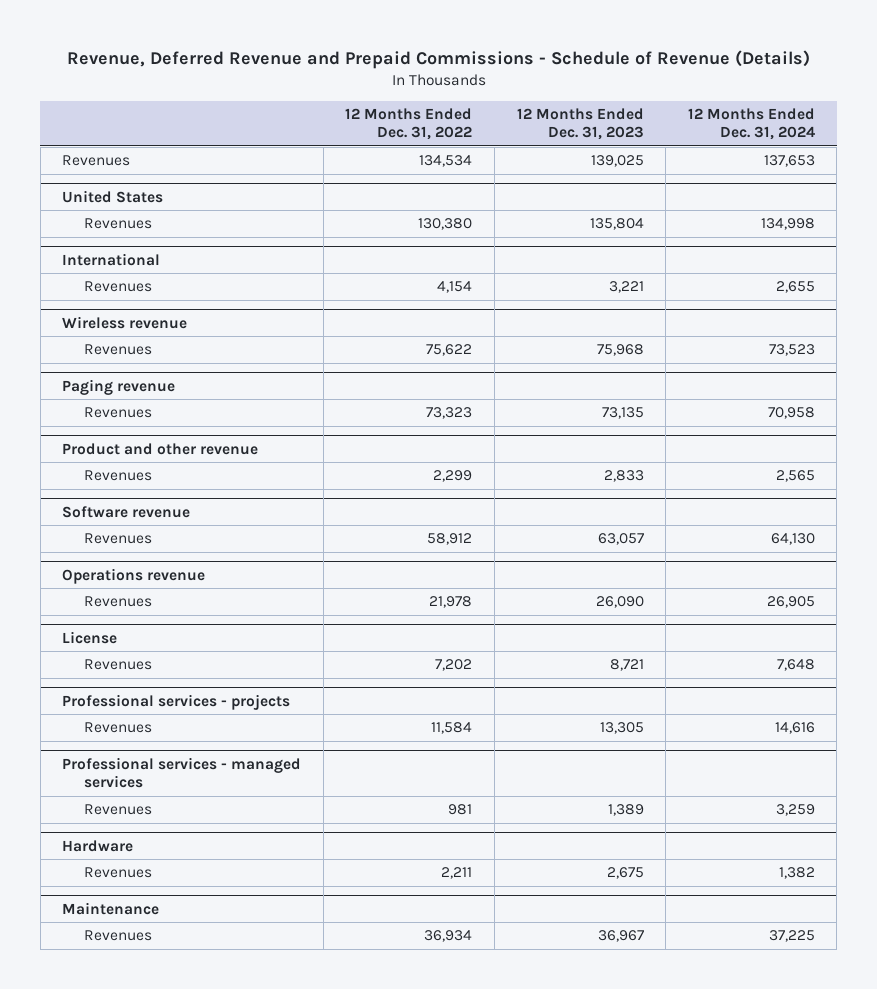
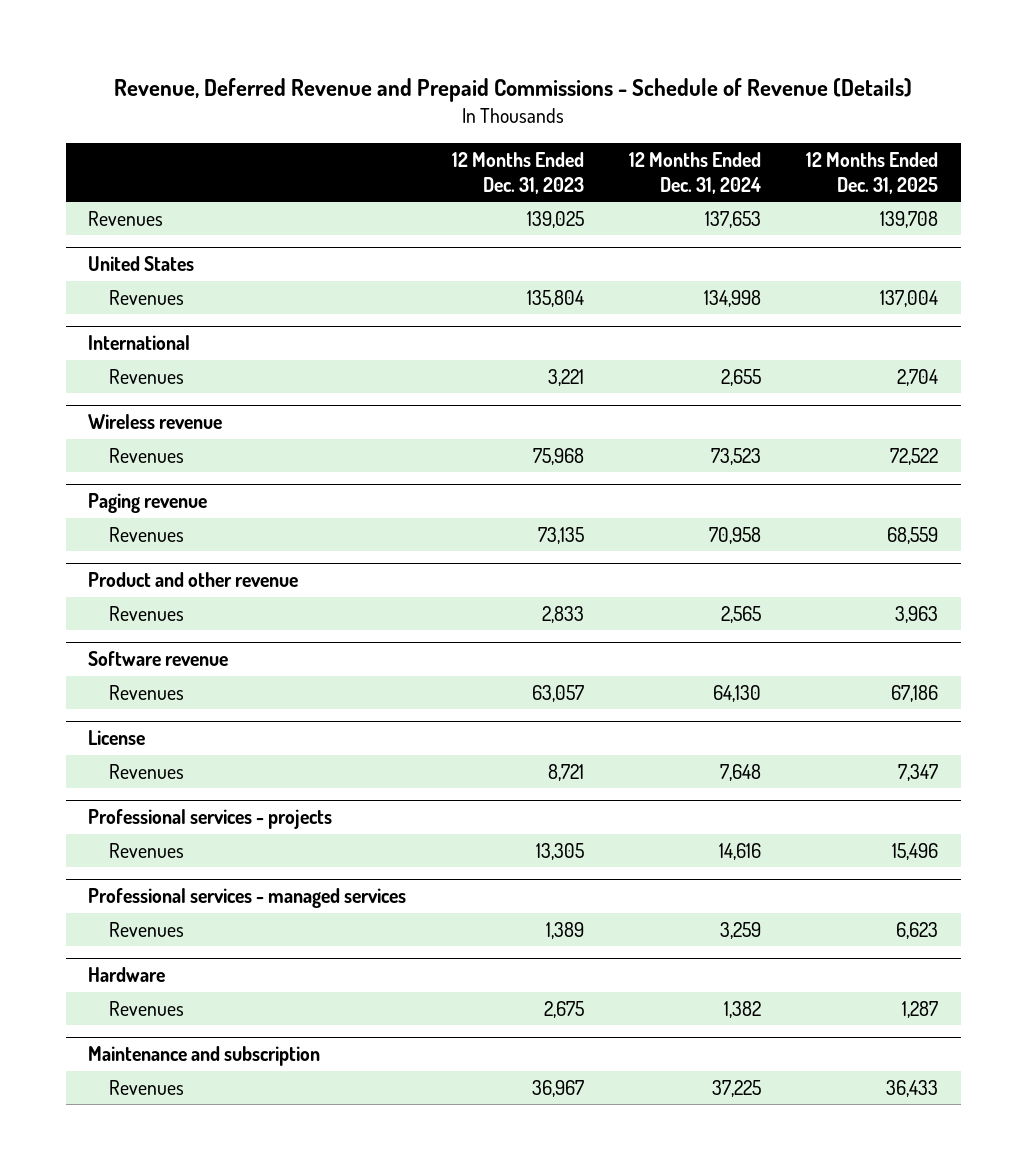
- | 12 Months Ended Dec. 31, 2022 | 12 Months Ended Dec. 31, 2023 | 12 Months Ended Dec. 31, 2024
+ | 12 Months Ended Dec. 31, 2023 | 12 Months Ended Dec. 31, 2024 | 12 Months Ended Dec. 31, 2025
- Operations revenue
- Revenues | 21,978 | 26,090 | 26,905
- Maintenance
+ Maintenance and subscription

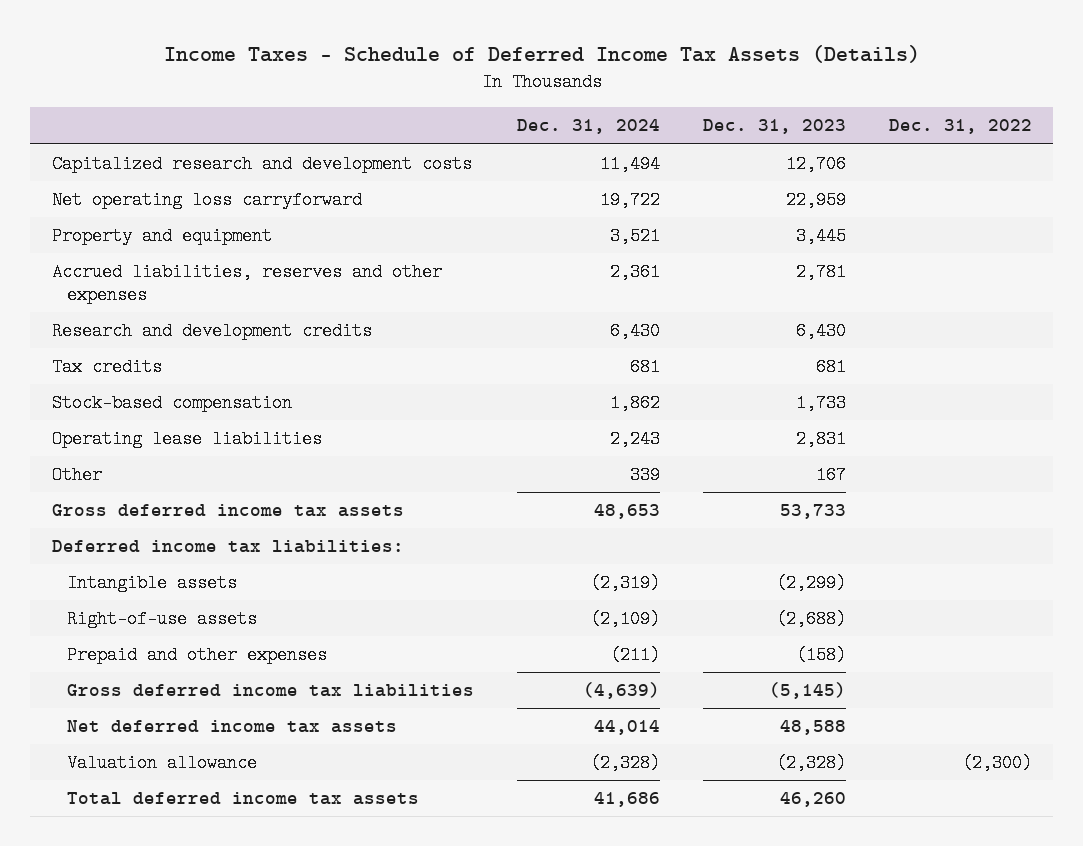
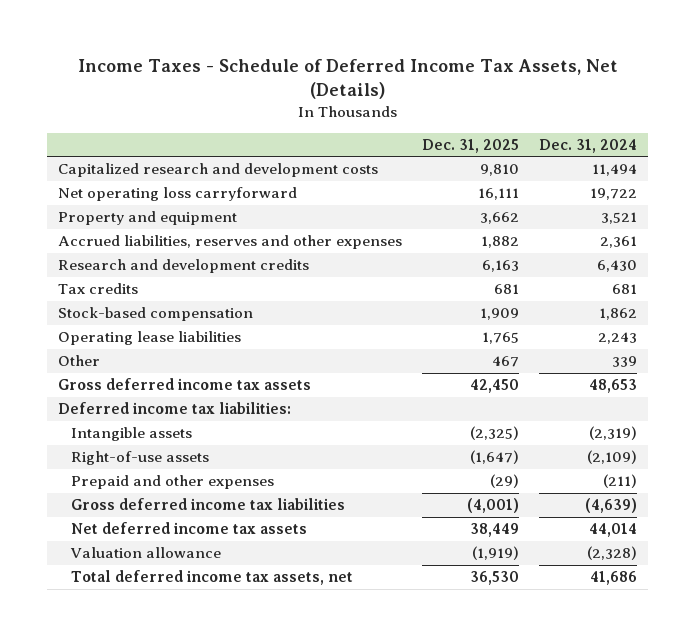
- Income Taxes - Schedule of Deferred Income Tax Assets (Details)
+ Income Taxes - Schedule of Deferred Income Tax Assets, Net (Details)
- | Dec. 31, 2024 | Dec. 31, 2023 | Dec. 31, 2022
+ | Dec. 31, 2025 | Dec. 31, 2024
- Total deferred income tax assets | 41,686 | 46,260 |
+ Total deferred income tax assets, net | 36,530 | 41,686

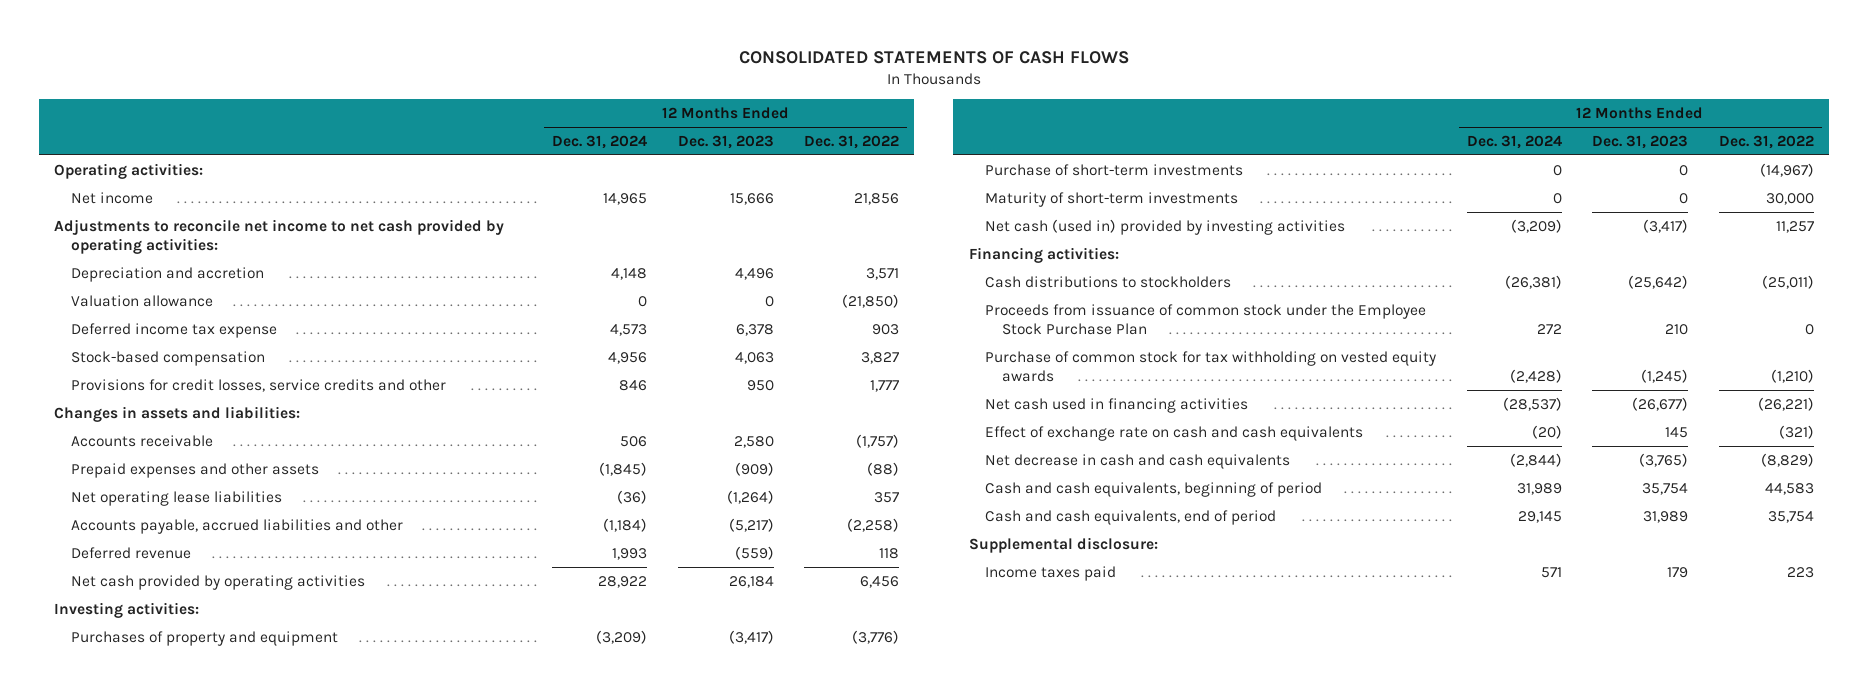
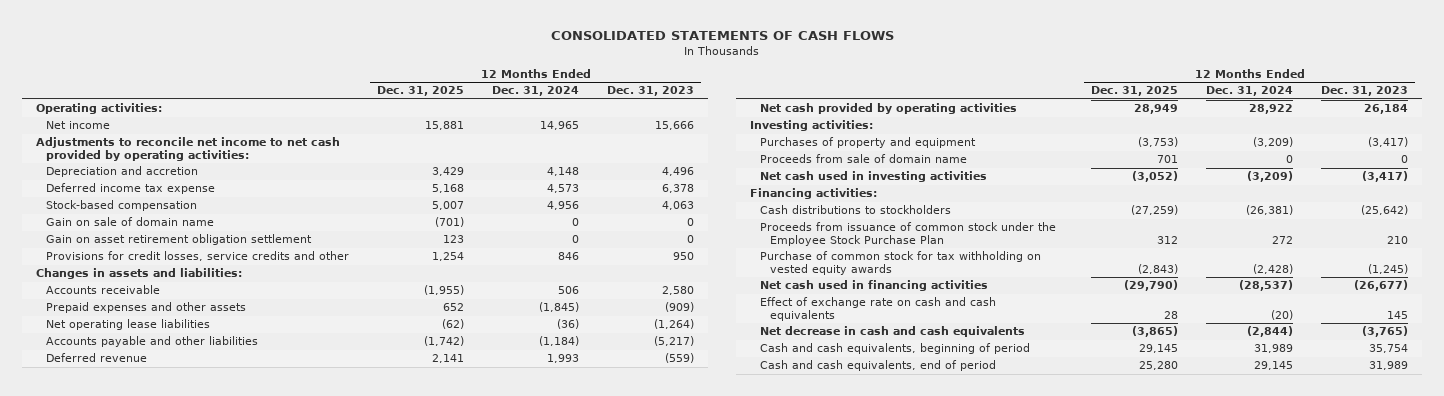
- | 12 Months Ended Dec. 31, 2024 | 12 Months Ended Dec. 31, 2023 | 12 Months Ended Dec. 31, 2022
+ | 12 Months Ended Dec. 31, 2025 | 12 Months Ended Dec. 31, 2024 | 12 Months Ended Dec. 31, 2023
- Valuation allowance | 0 | 0 | (21,850)
+ Gain on sale of domain name | (701) | 0 | 0
+ Gain on asset retirement obligation settlement | 123 | 0 | 0
- Accounts payable, accrued liabilities and other | (1,184) | (5,217) | (2,258)
+ Accounts payable and other liabilities | (1,742) | (1,184) | (5,217)
- Purchase of short-term investments | 0 | 0 | (14,967)
- Maturity of short-term investments | 0 | 0 | 30,000
- Net cash (used in) provided by investing activities | (3,209) | (3,417) | 11,257
+ Proceeds from sale of domain name | 701 | 0 | 0
+ Net cash used in investing activities | (3,052) | (3,209) | (3,417)
- Supplemental disclosure:
- Income taxes paid | 571 | 179 | 223

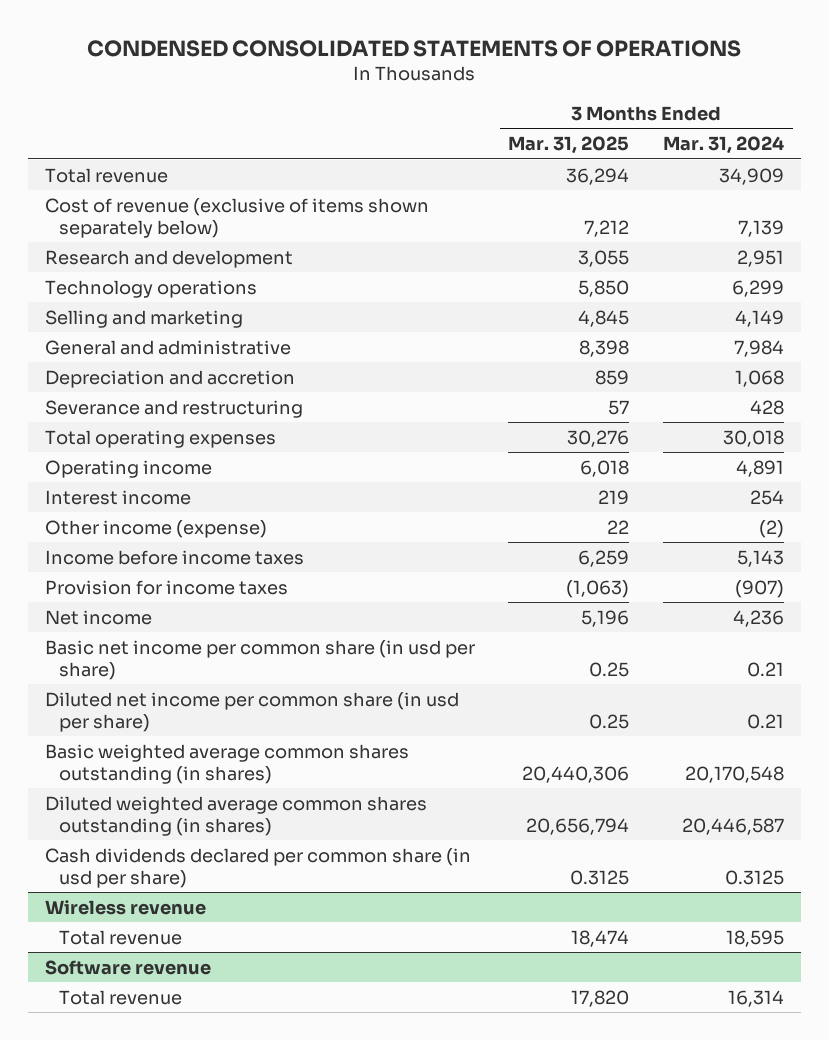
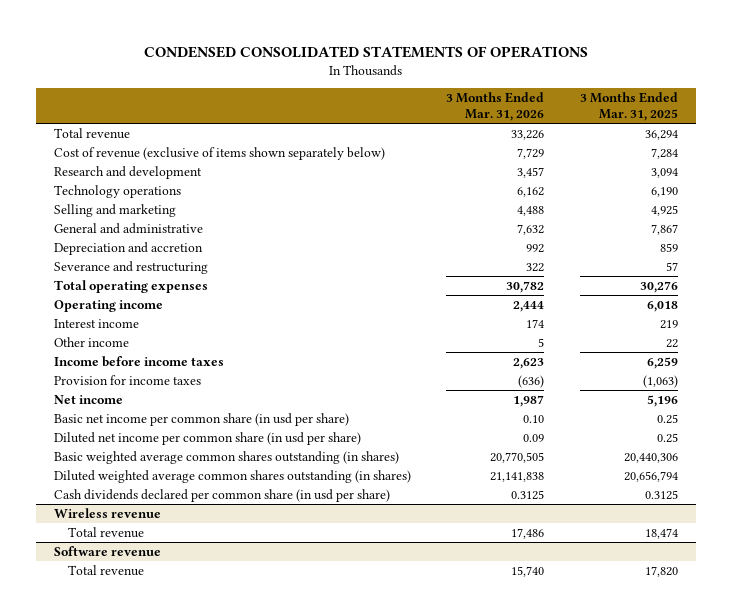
- | 3 Months Ended Mar. 31, 2025 | 3 Months Ended Mar. 31, 2024
+ | 3 Months Ended Mar. 31, 2026 | 3 Months Ended Mar. 31, 2025
- Cost of revenue (exclusive of items shown separately below) | 7,212 | 7,139
- Research and development | 3,055 | 2,951
- Technology operations | 5,850 | 6,299
- Selling and marketing | 4,845 | 4,149
- General and administrative | 8,398 | 7,984
+ Cost of revenue (exclusive of items shown separately below) | 7,729 | 7,284
+ Research and development | 3,457 | 3,094
+ Technology operations | 6,162 | 6,190
+ Selling and marketing | 4,488 | 4,925
+ General and administrative | 7,632 | 7,867
- Other income (expense) | 22 | (2)
+ Other income | 5 | 22

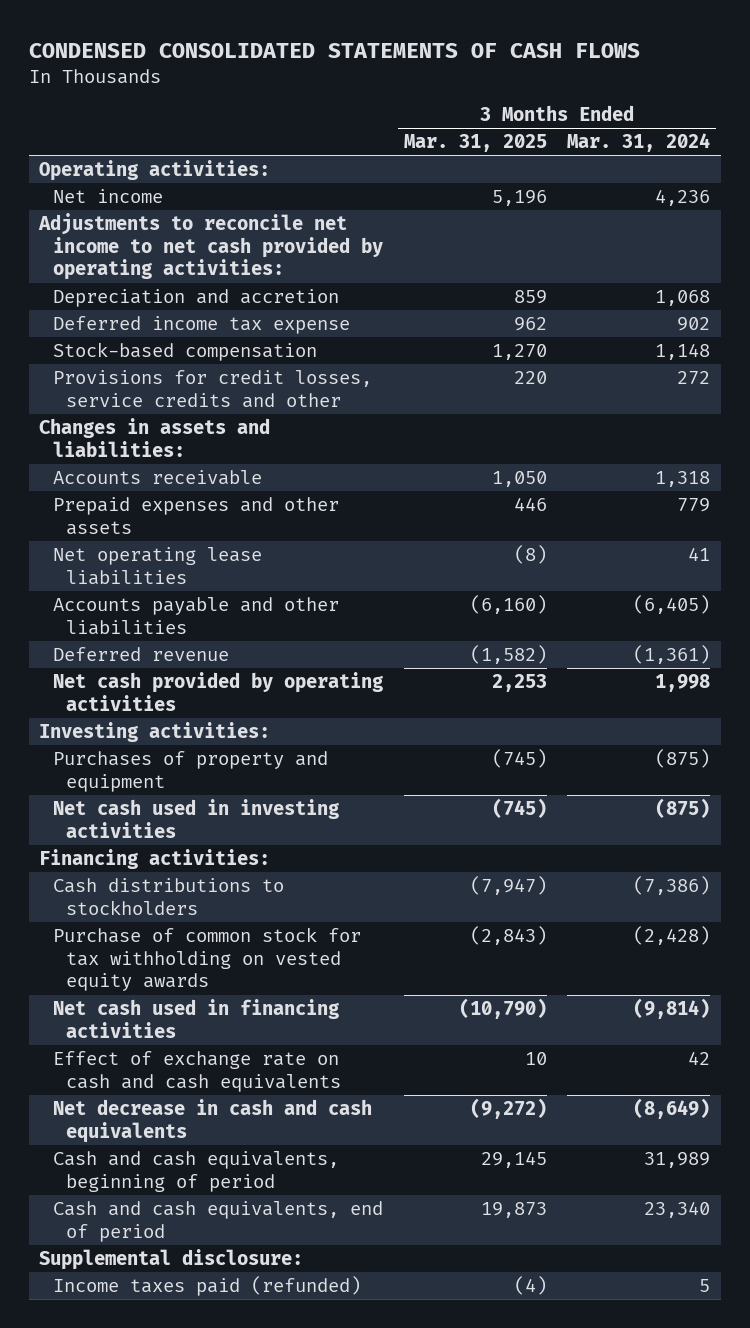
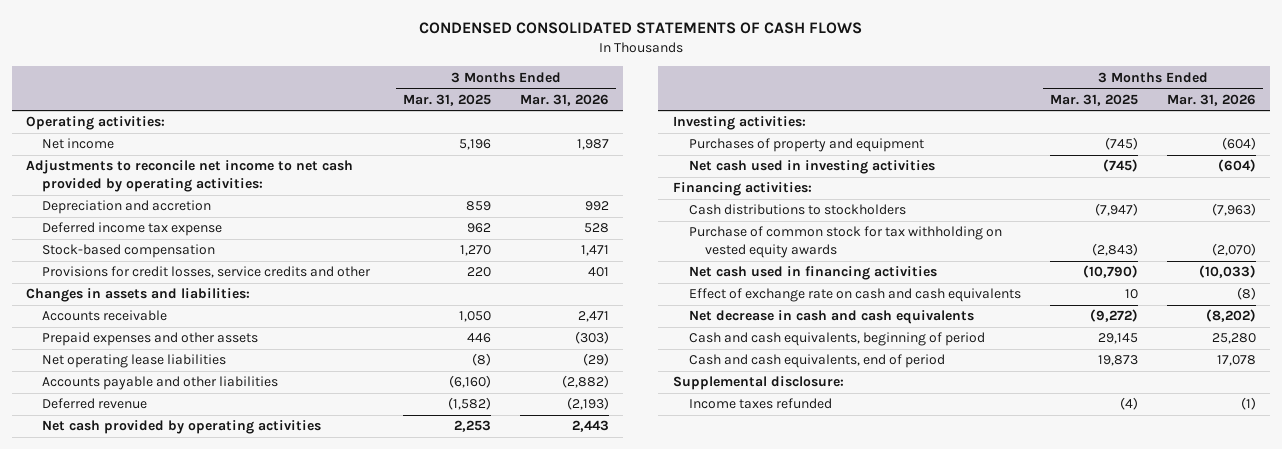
- | 3 Months Ended Mar. 31, 2025 | 3 Months Ended Mar. 31, 2024
+ | 3 Months Ended Mar. 31, 2025 | 3 Months Ended Mar. 31, 2026
- Income taxes paid (refunded) | (4) | 5
+ Income taxes refunded | (4) | (1)

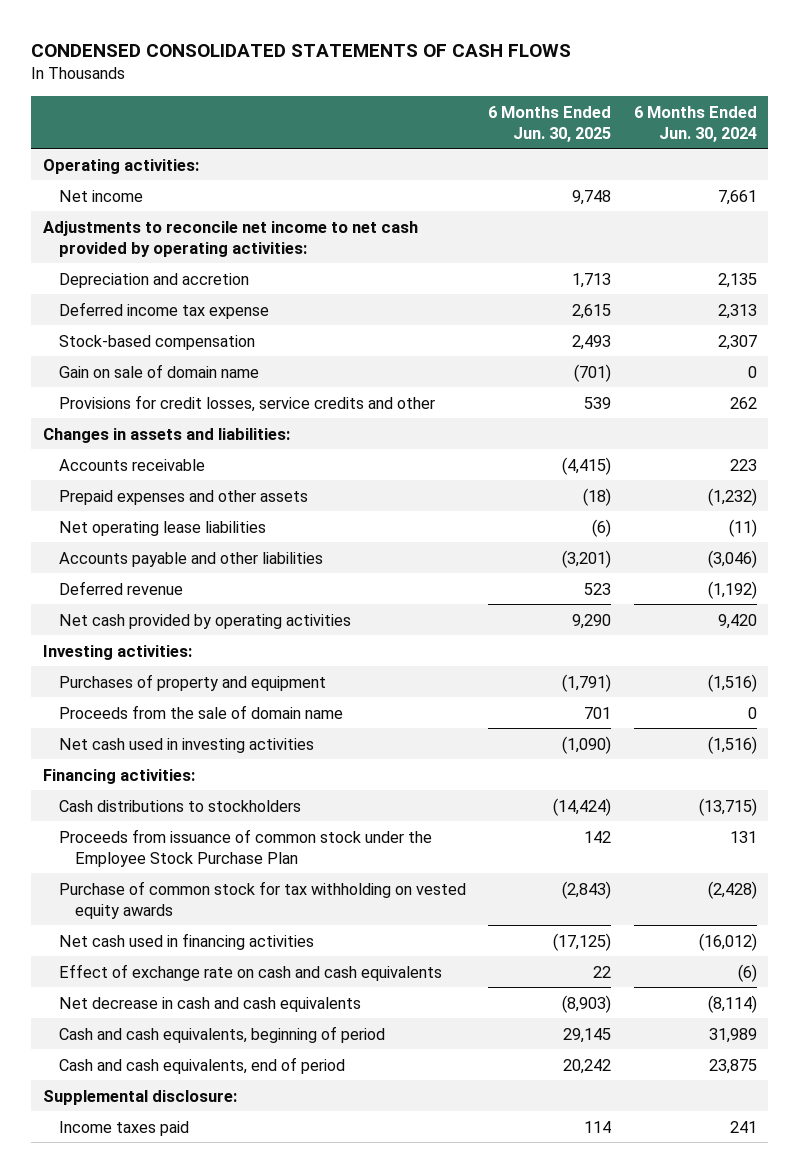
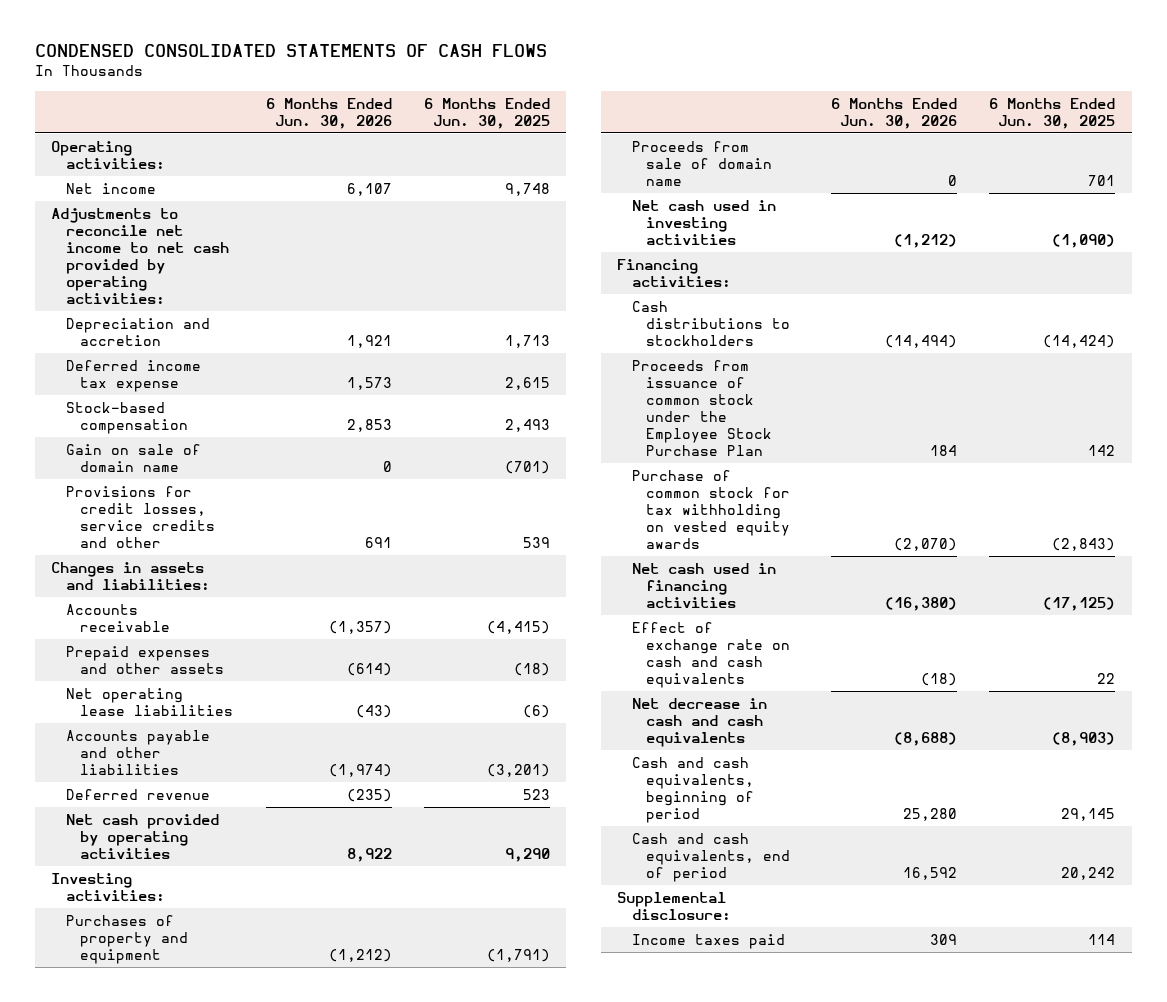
- | 6 Months Ended Jun. 30, 2025 | 6 Months Ended Jun. 30, 2024
+ | 6 Months Ended Jun. 30, 2026 | 6 Months Ended Jun. 30, 2025
- Proceeds from the sale of domain name | 701 | 0
+ Proceeds from sale of domain name | 0 | 701

